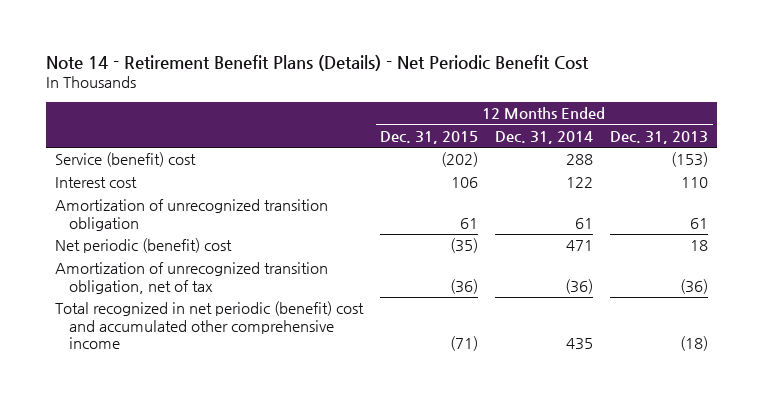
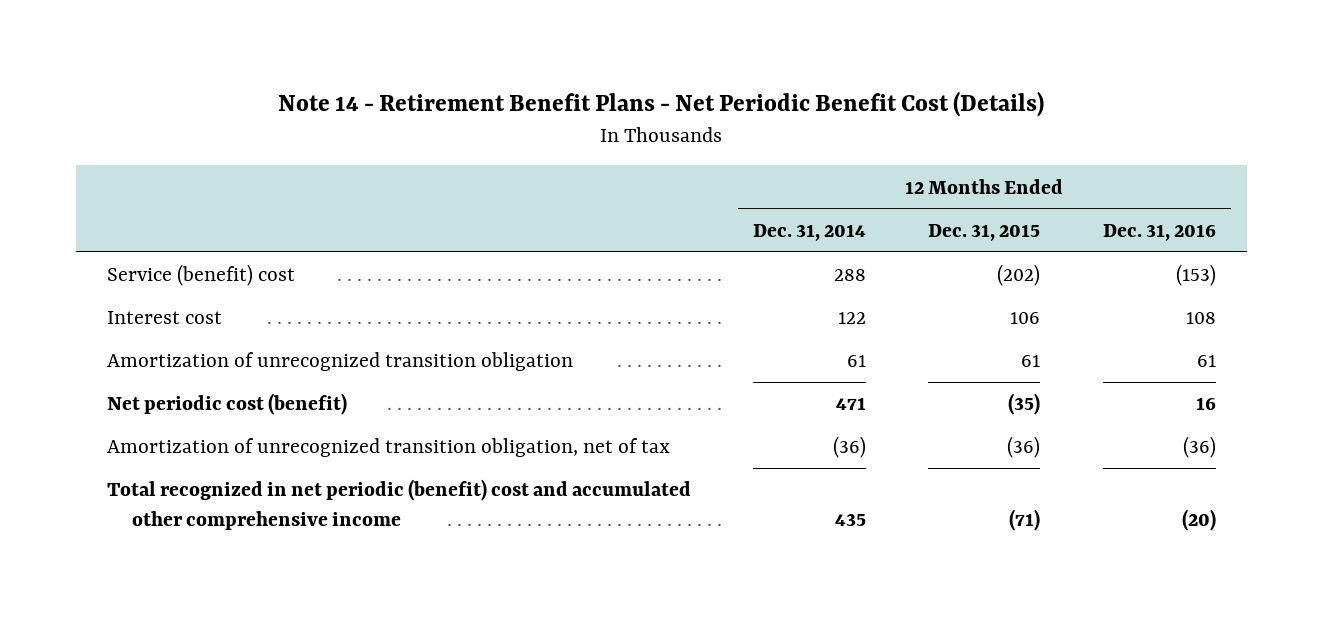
- Note 14 - Retirement Benefit Plans (Details) - Net Periodic Benefit Cost
+ Note 14 - Retirement Benefit Plans - Net Periodic Benefit Cost (Details)
- | 12 Months Ended Dec. 31, 2015 | 12 Months Ended Dec. 31, 2014 | 12 Months Ended Dec. 31, 2013
+ | 12 Months Ended Dec. 31, 2014 | 12 Months Ended Dec. 31, 2015 | 12 Months Ended Dec. 31, 2016
- Net periodic (benefit) cost | (35) | 471 | 18
+ Net periodic cost (benefit) | 471 | (35) | 16

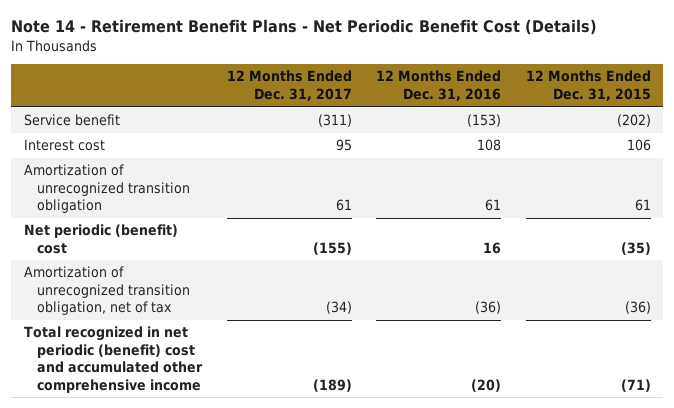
- | 12 Months Ended Dec. 31, 2014 | 12 Months Ended Dec. 31, 2015 | 12 Months Ended Dec. 31, 2016
+ | 12 Months Ended Dec. 31, 2017 | 12 Months Ended Dec. 31, 2016 | 12 Months Ended Dec. 31, 2015
- Service (benefit) cost | 288 | (202) | (153)
+ Service benefit | (311) | (153) | (202)
- Net periodic cost (benefit) | 471 | (35) | 16
+ Net periodic (benefit) cost | (155) | 16 | (35)

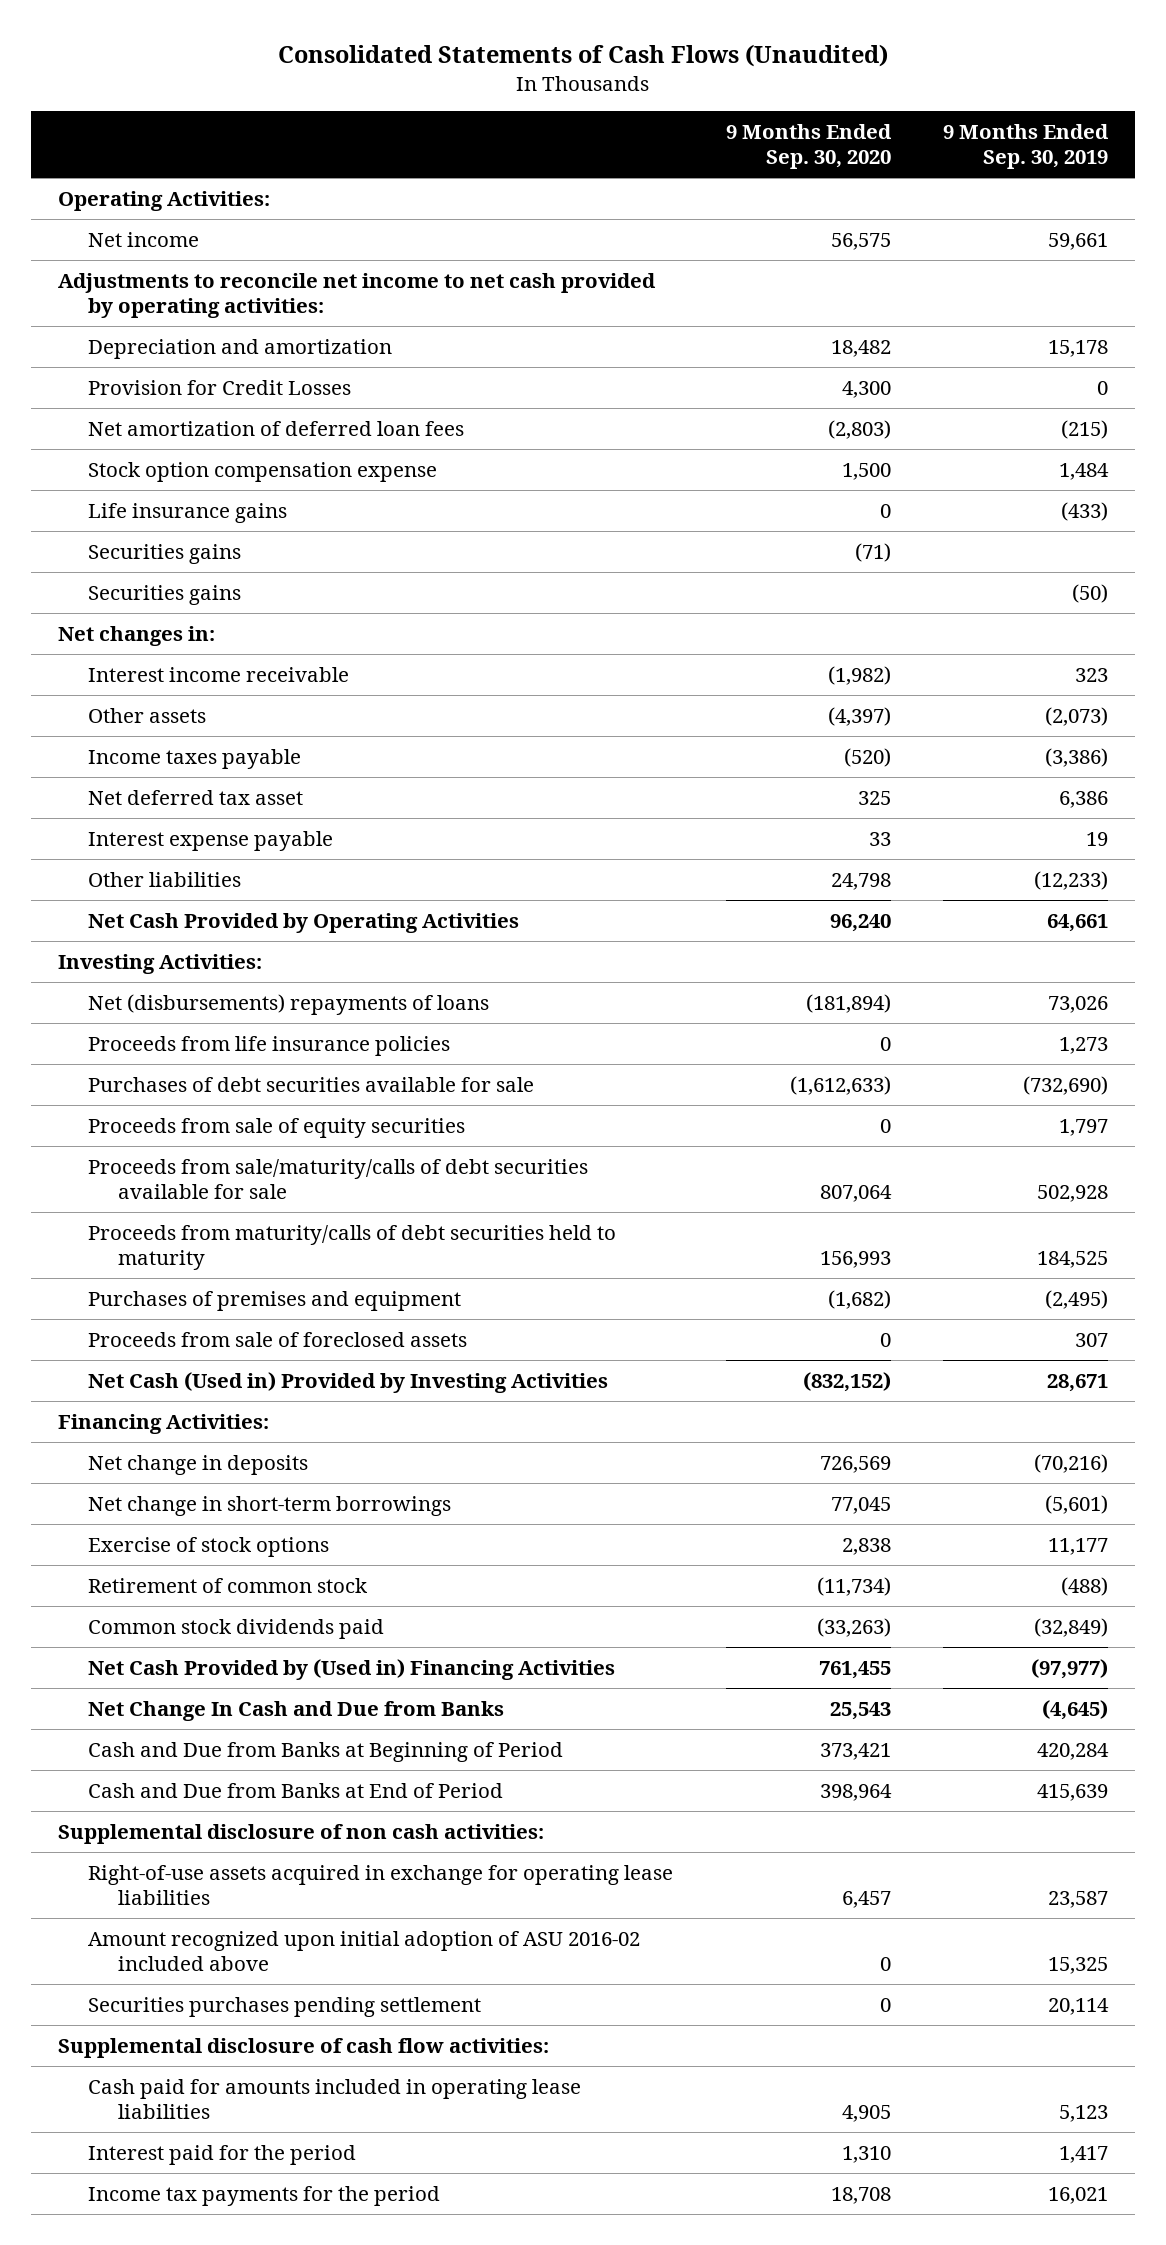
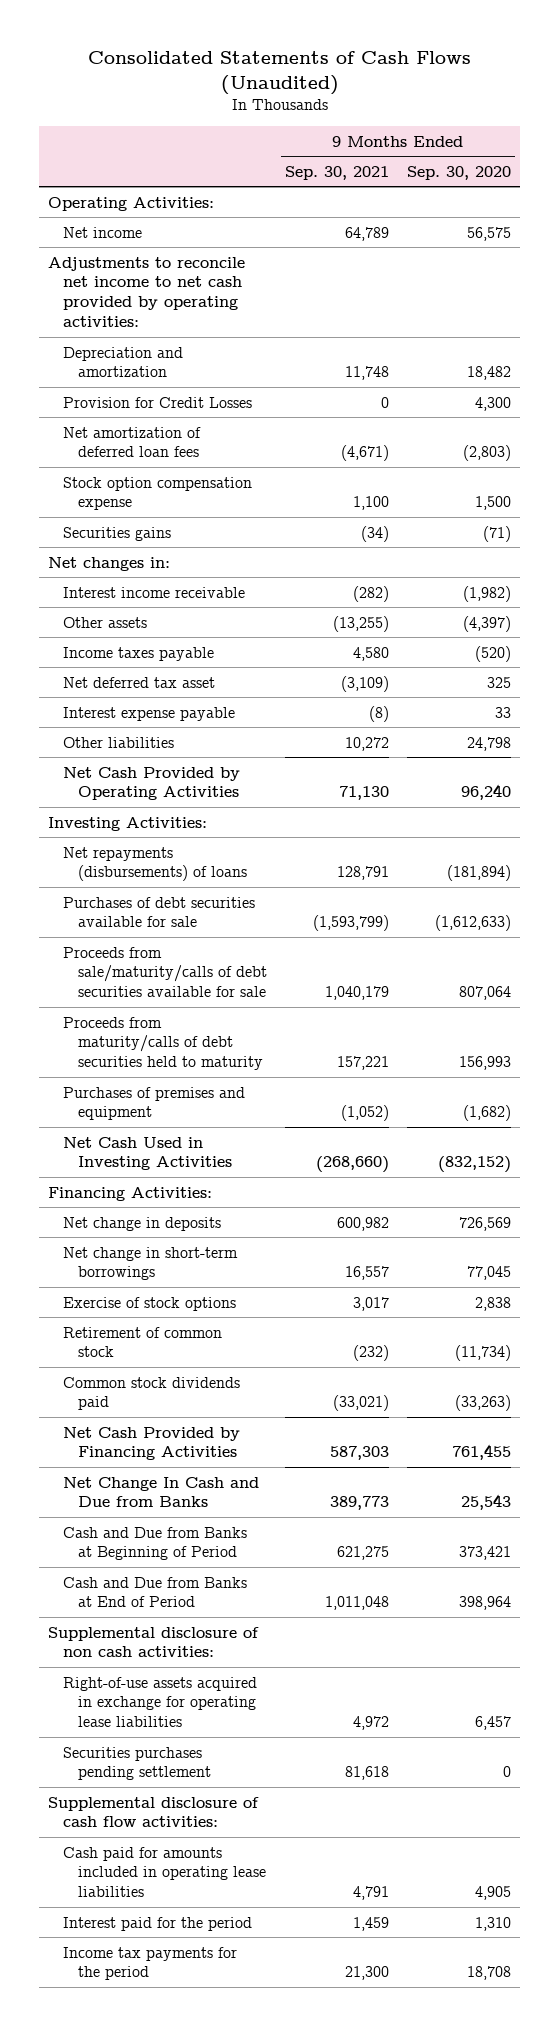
- | 9 Months Ended Sep. 30, 2020 | 9 Months Ended Sep. 30, 2019
+ | 9 Months Ended Sep. 30, 2021 | 9 Months Ended Sep. 30, 2020
- Life insurance gains | 0 | (433)
- Securities gains | | (50)
- Net (disbursements) repayments of loans | (181,894) | 73,026
- Proceeds from life insurance policies | 0 | 1,273
+ Net repayments (disbursements) of loans | 128,791 | (181,894)
- Proceeds from sale of equity securities | 0 | 1,797
- Proceeds from sale of foreclosed assets | 0 | 307
- Net Cash (Used in) Provided by Investing Activities | (832,152) | 28,671
+ Net Cash Used in Investing Activities | (268,660) | (832,152)
- Net Cash Provided by (Used in) Financing Activities | 761,455 | (97,977)
+ Net Cash Provided by Financing Activities | 587,303 | 761,455
- Amount recognized upon initial adoption of ASU 2016-02 included above | 0 | 15,325

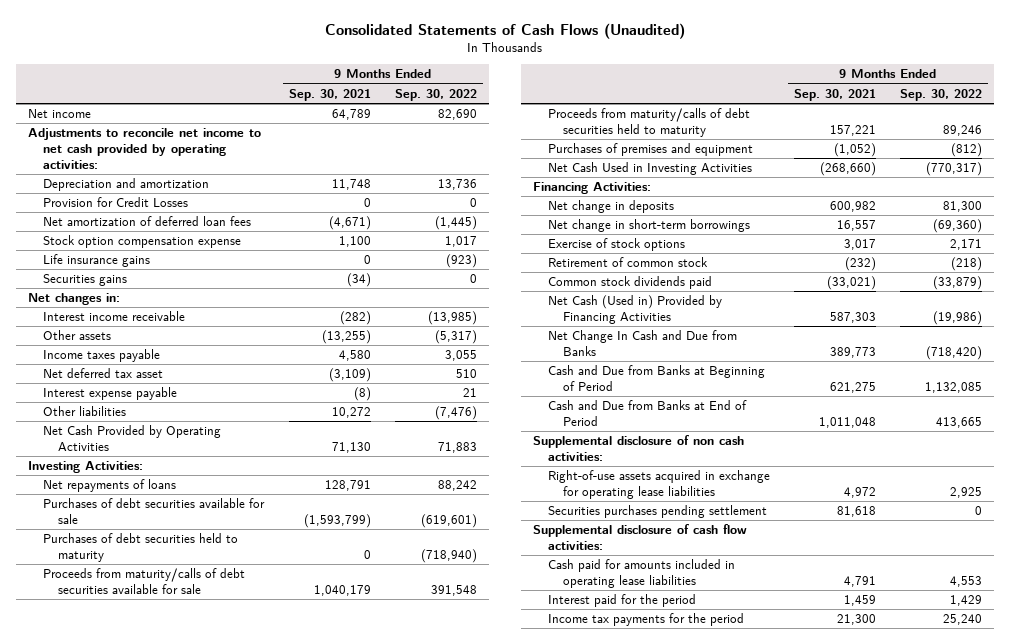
- | 9 Months Ended Sep. 30, 2021 | 9 Months Ended Sep. 30, 2020
+ | 9 Months Ended Sep. 30, 2021 | 9 Months Ended Sep. 30, 2022
- Operating Activities:
+ Life insurance gains | 0 | (923)
- Net repayments (disbursements) of loans | 128,791 | (181,894)
+ Net repayments of loans | 128,791 | 88,242
- Proceeds from sale/maturity/calls of debt securities available for sale | 1,040,179 | 807,064
+ Purchases of debt securities held to maturity | 0 | (718,940)
+ Proceeds from maturity/calls of debt securities available for sale | 1,040,179 | 391,548
- Net Cash Provided by Financing Activities | 587,303 | 761,455
+ Net Cash (Used in) Provided by Financing Activities | 587,303 | (19,986)

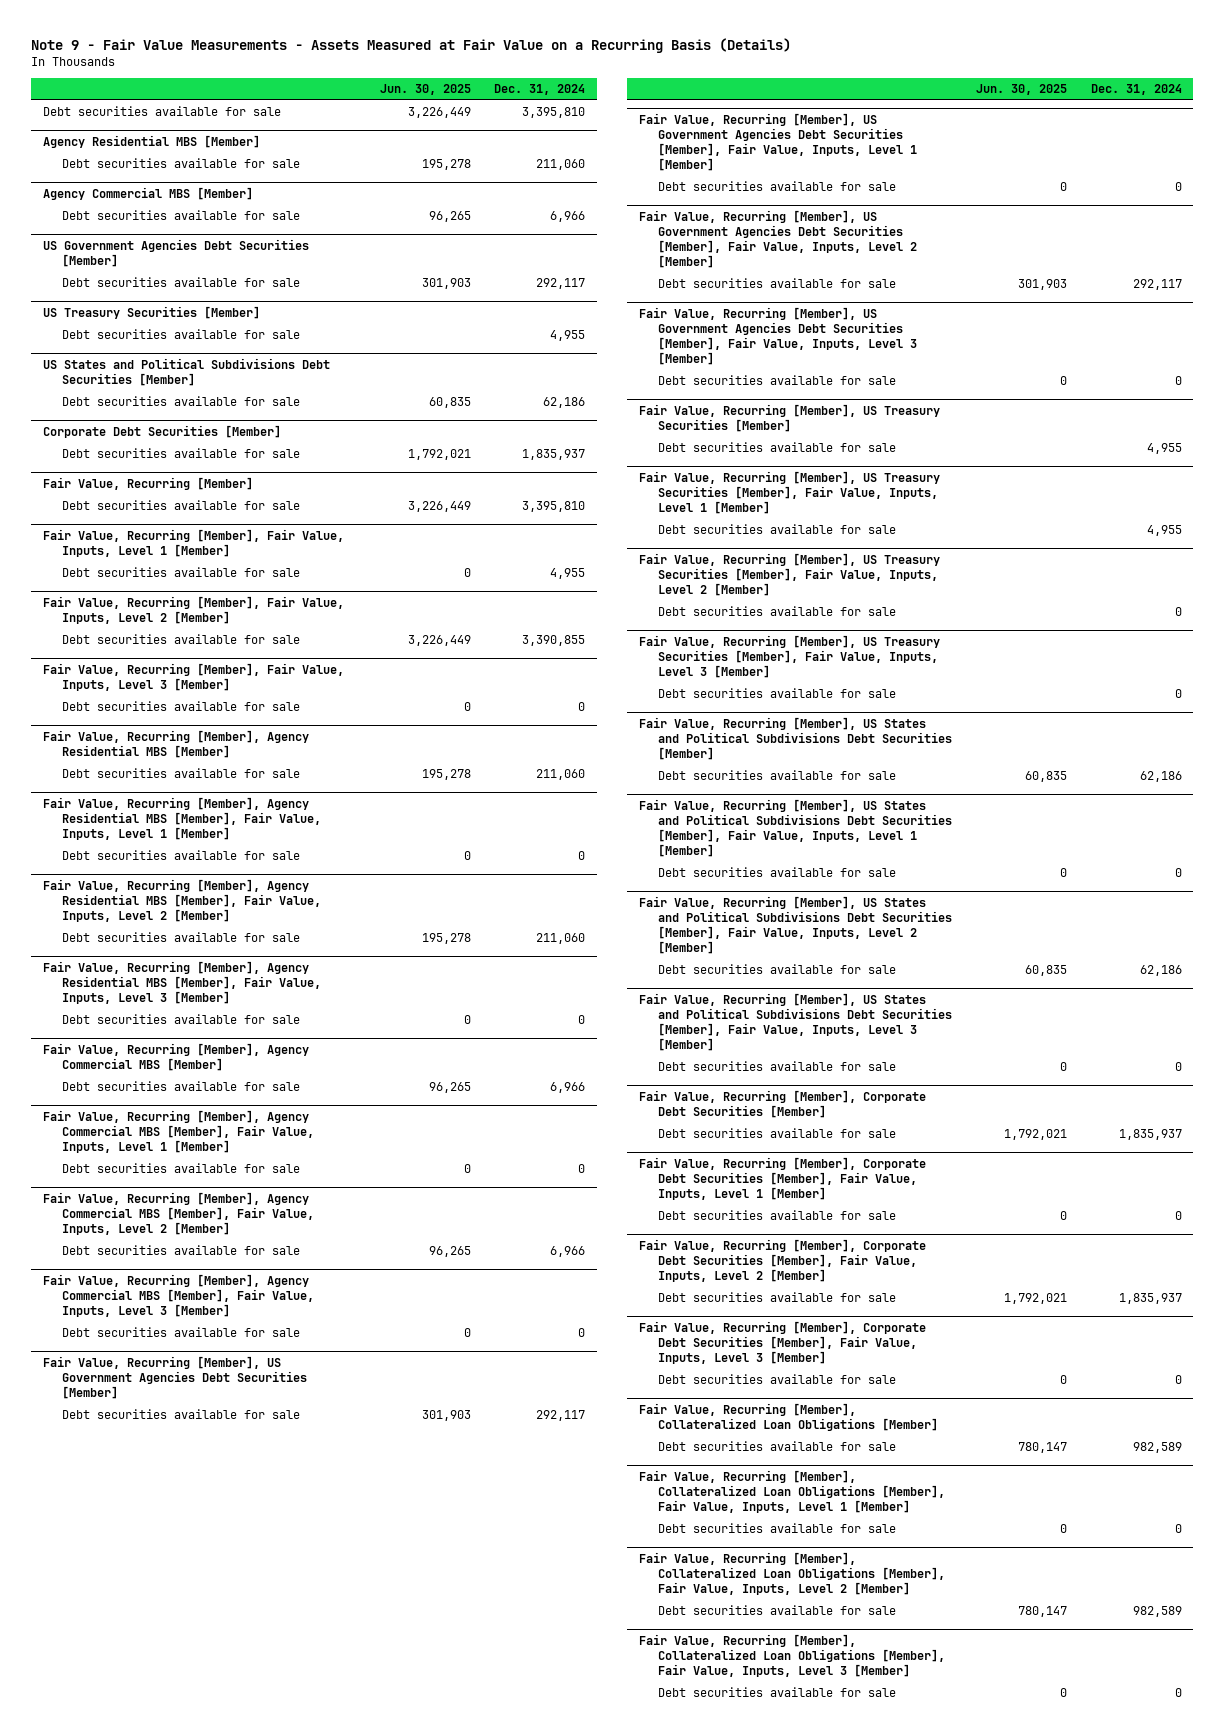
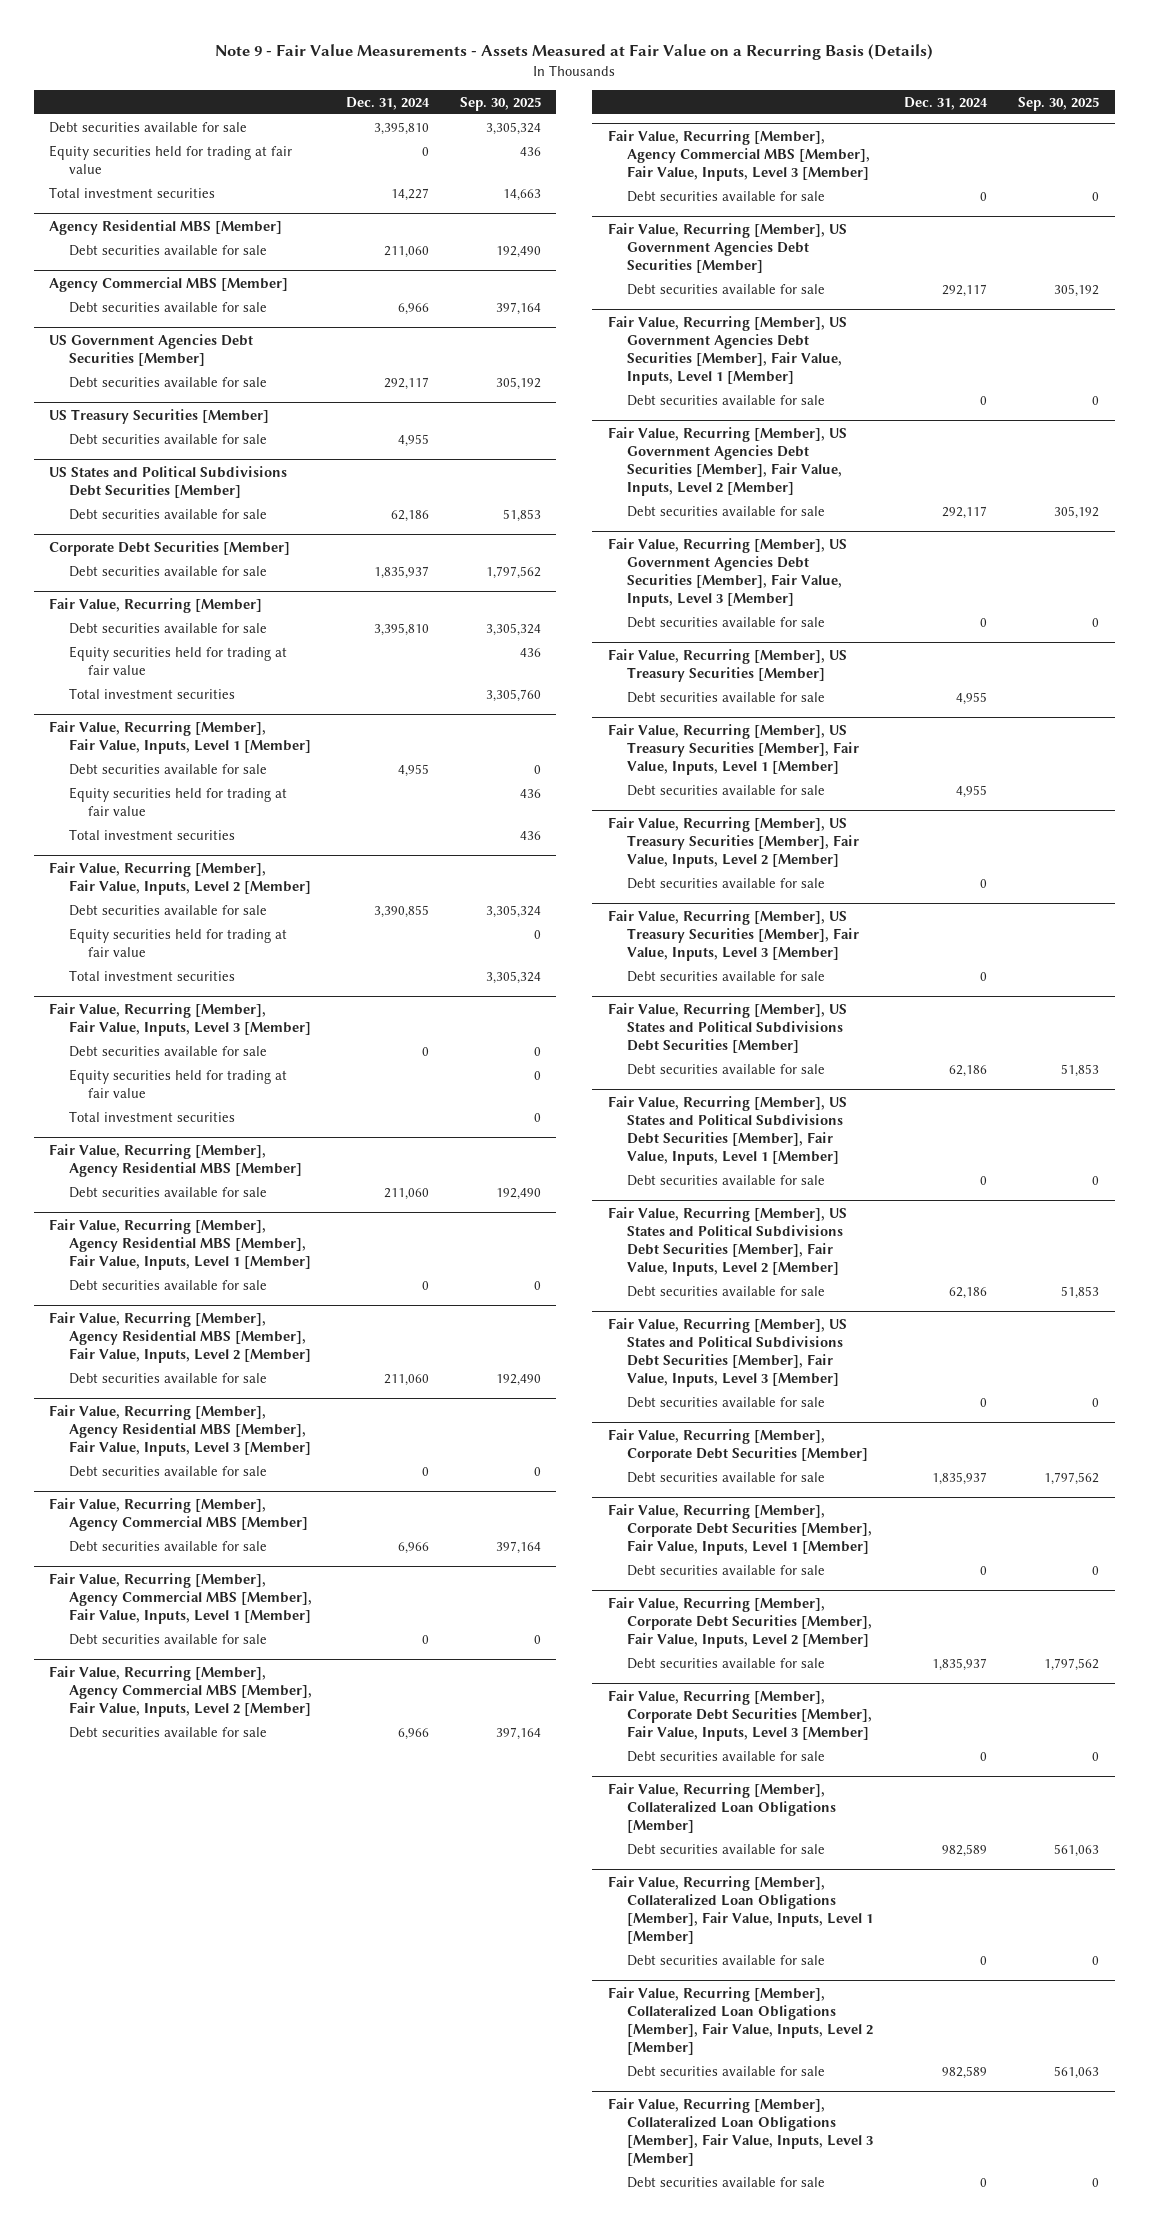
- | Jun. 30, 2025 | Dec. 31, 2024
+ | Dec. 31, 2024 | Sep. 30, 2025
+ Equity securities held for trading at fair value | 0 | 436
+ Total investment securities | 14,227 | 14,663
@ Fair Value, Recurring [Member]
+ Equity securities held for trading at fair value | | 436
+ Total investment securities | | 3,305,760
@ Fair Value, Recurring [Member], Fair Value, Inputs, Level 1 [Member]
+ Equity securities held for trading at fair value | | 436
+ Total investment securities | | 436
@ Fair Value, Recurring [Member], Fair Value, Inputs, Level 2 [Member]
+ Equity securities held for trading at fair value | | 0
+ Total investment securities | | 3,305,324
@ Fair Value, Recurring [Member], Fair Value, Inputs, Level 3 [Member]
+ Equity securities held for trading at fair value | | 0
+ Total investment securities | | 0

